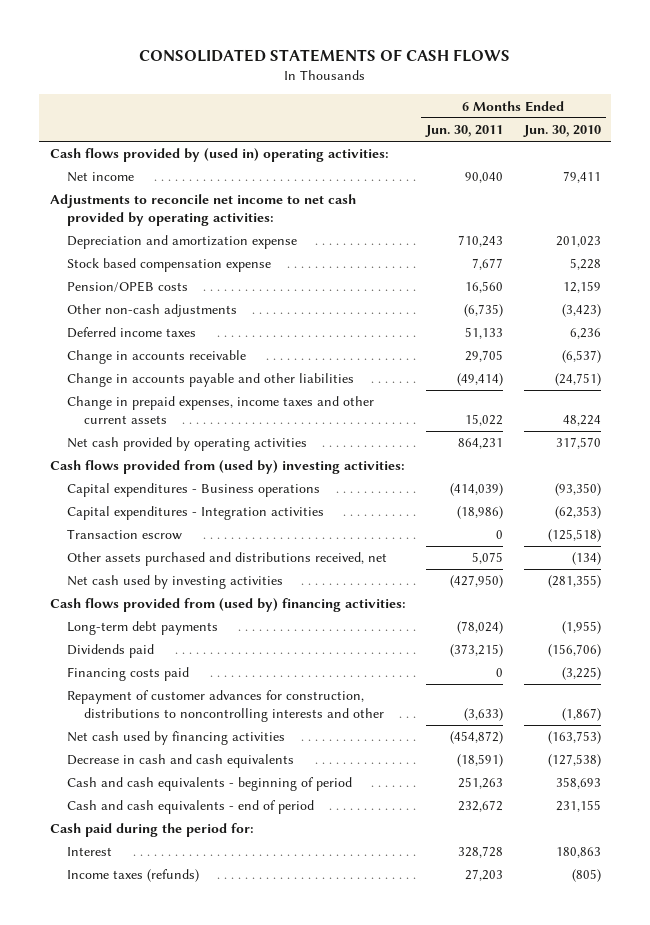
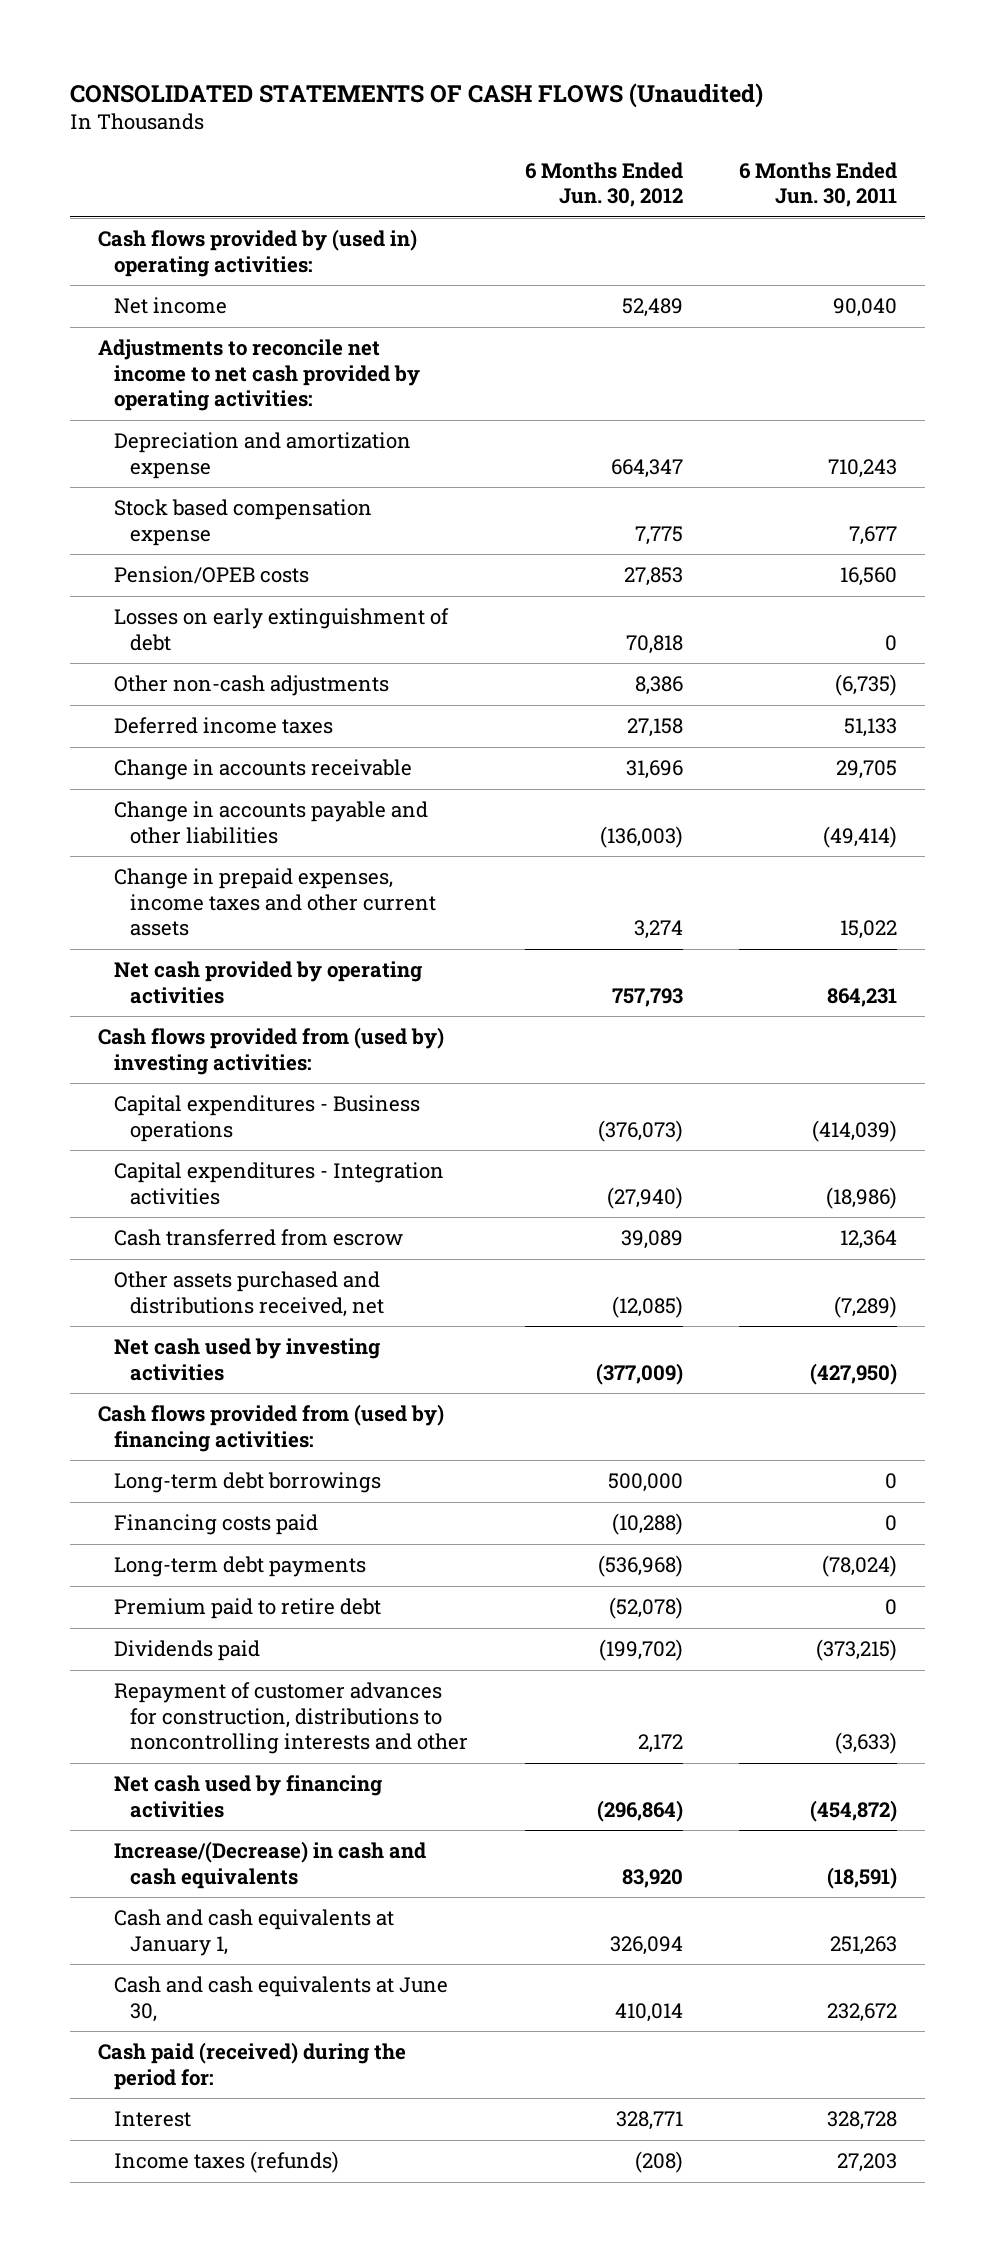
- CONSOLIDATED STATEMENTS OF CASH FLOWS
+ CONSOLIDATED STATEMENTS OF CASH FLOWS (Unaudited)
- | 6 Months Ended Jun. 30, 2011 | 6 Months Ended Jun. 30, 2010
+ | 6 Months Ended Jun. 30, 2012 | 6 Months Ended Jun. 30, 2011
+ Losses on early extinguishment of debt | 70,818 | 0
- Transaction escrow | 0 | (125,518)
- Other assets purchased and distributions received, net | 5,075 | (134)
+ Cash transferred from escrow | 39,089 | 12,364
+ Other assets purchased and distributions received, net | (12,085) | (7,289)
+ Long-term debt borrowings | 500,000 | 0
moved up: Financing costs paid | (10,288) | 0
+ Premium paid to retire debt | (52,078) | 0
- Decrease in cash and cash equivalents | (18,591) | (127,538)
- Cash and cash equivalents - beginning of period | 251,263 | 358,693
- Cash and cash equivalents - end of period | 232,672 | 231,155
- Cash paid during the period for:
+ Increase/(Decrease) in cash and cash equivalents | 83,920 | (18,591)
+ Cash and cash equivalents at January 1, | 326,094 | 251,263
+ Cash and cash equivalents at June 30, | 410,014 | 232,672
+ Cash paid (received) during the period for:

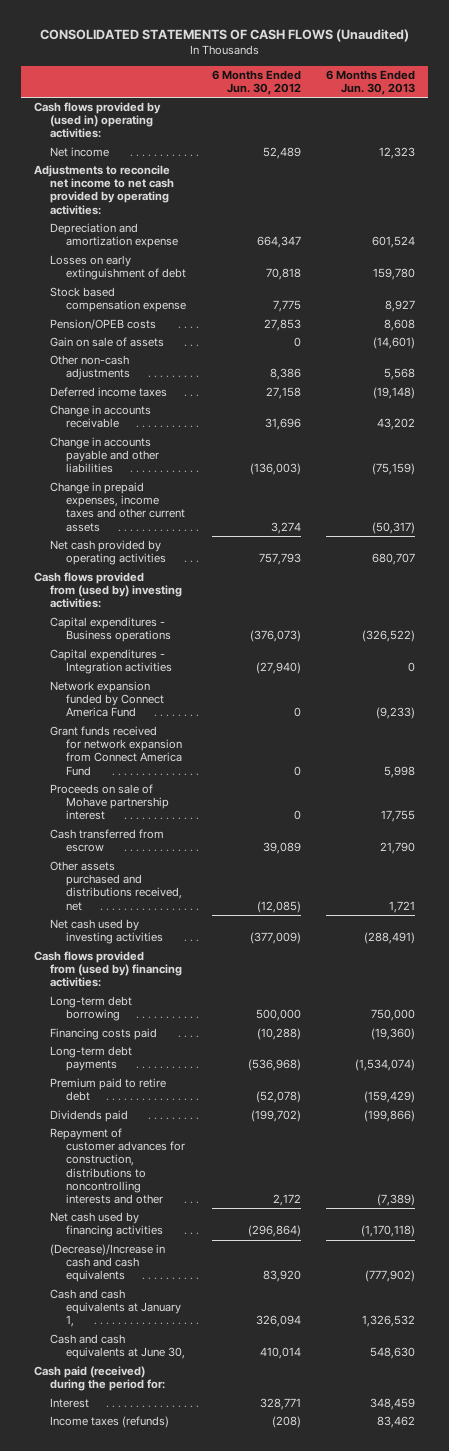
- | 6 Months Ended Jun. 30, 2012 | 6 Months Ended Jun. 30, 2011
+ | 6 Months Ended Jun. 30, 2012 | 6 Months Ended Jun. 30, 2013
moved up: Losses on early extinguishment of debt | 70,818 | 159,780
+ Gain on sale of assets | 0 | (14,601)
+ Network expansion funded by Connect America Fund | 0 | (9,233)
+ Grant funds received for network expansion from Connect America Fund | 0 | 5,998
+ Proceeds on sale of Mohave partnership interest | 0 | 17,755
- Long-term debt borrowings | 500,000 | 0
+ Long-term debt borrowing | 500,000 | 750,000
- Increase/(Decrease) in cash and cash equivalents | 83,920 | (18,591)
+ (Decrease)/Increase in cash and cash equivalents | 83,920 | (777,902)

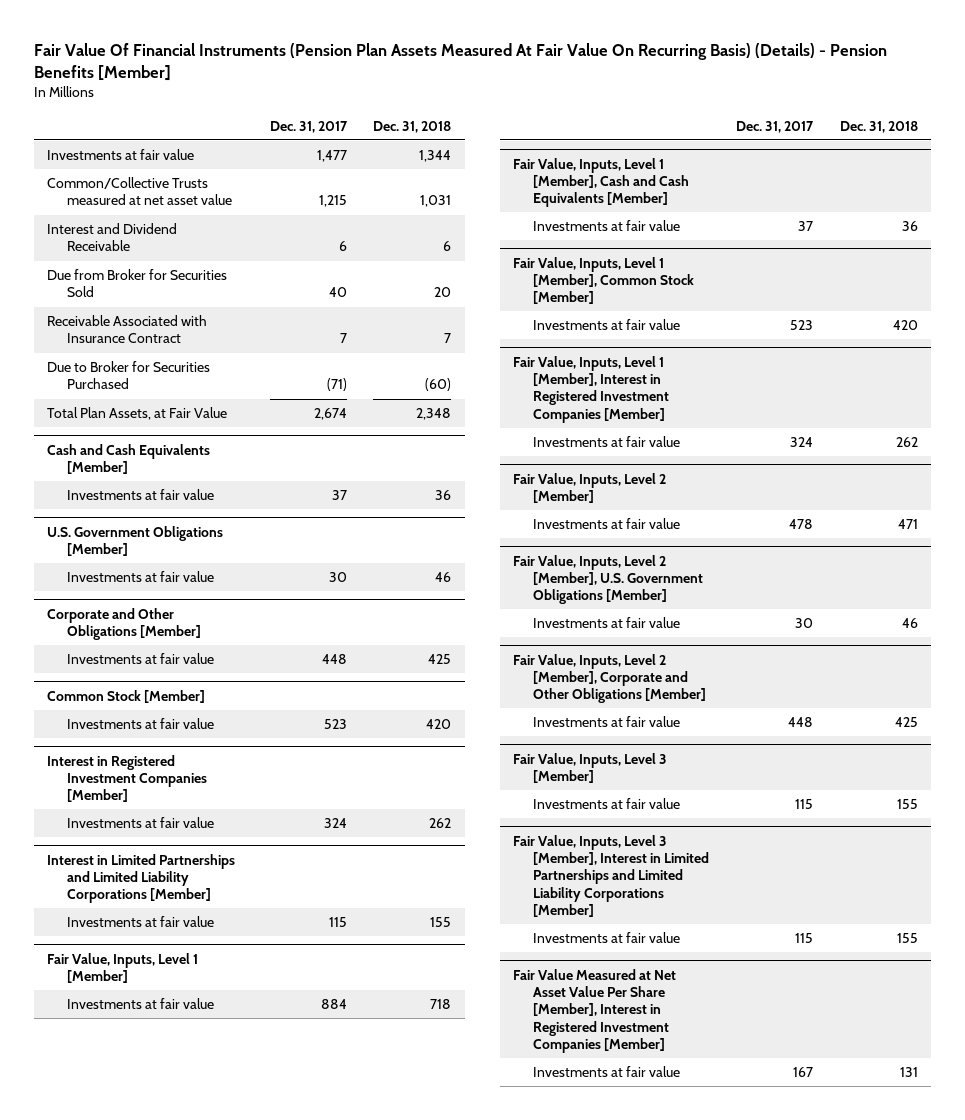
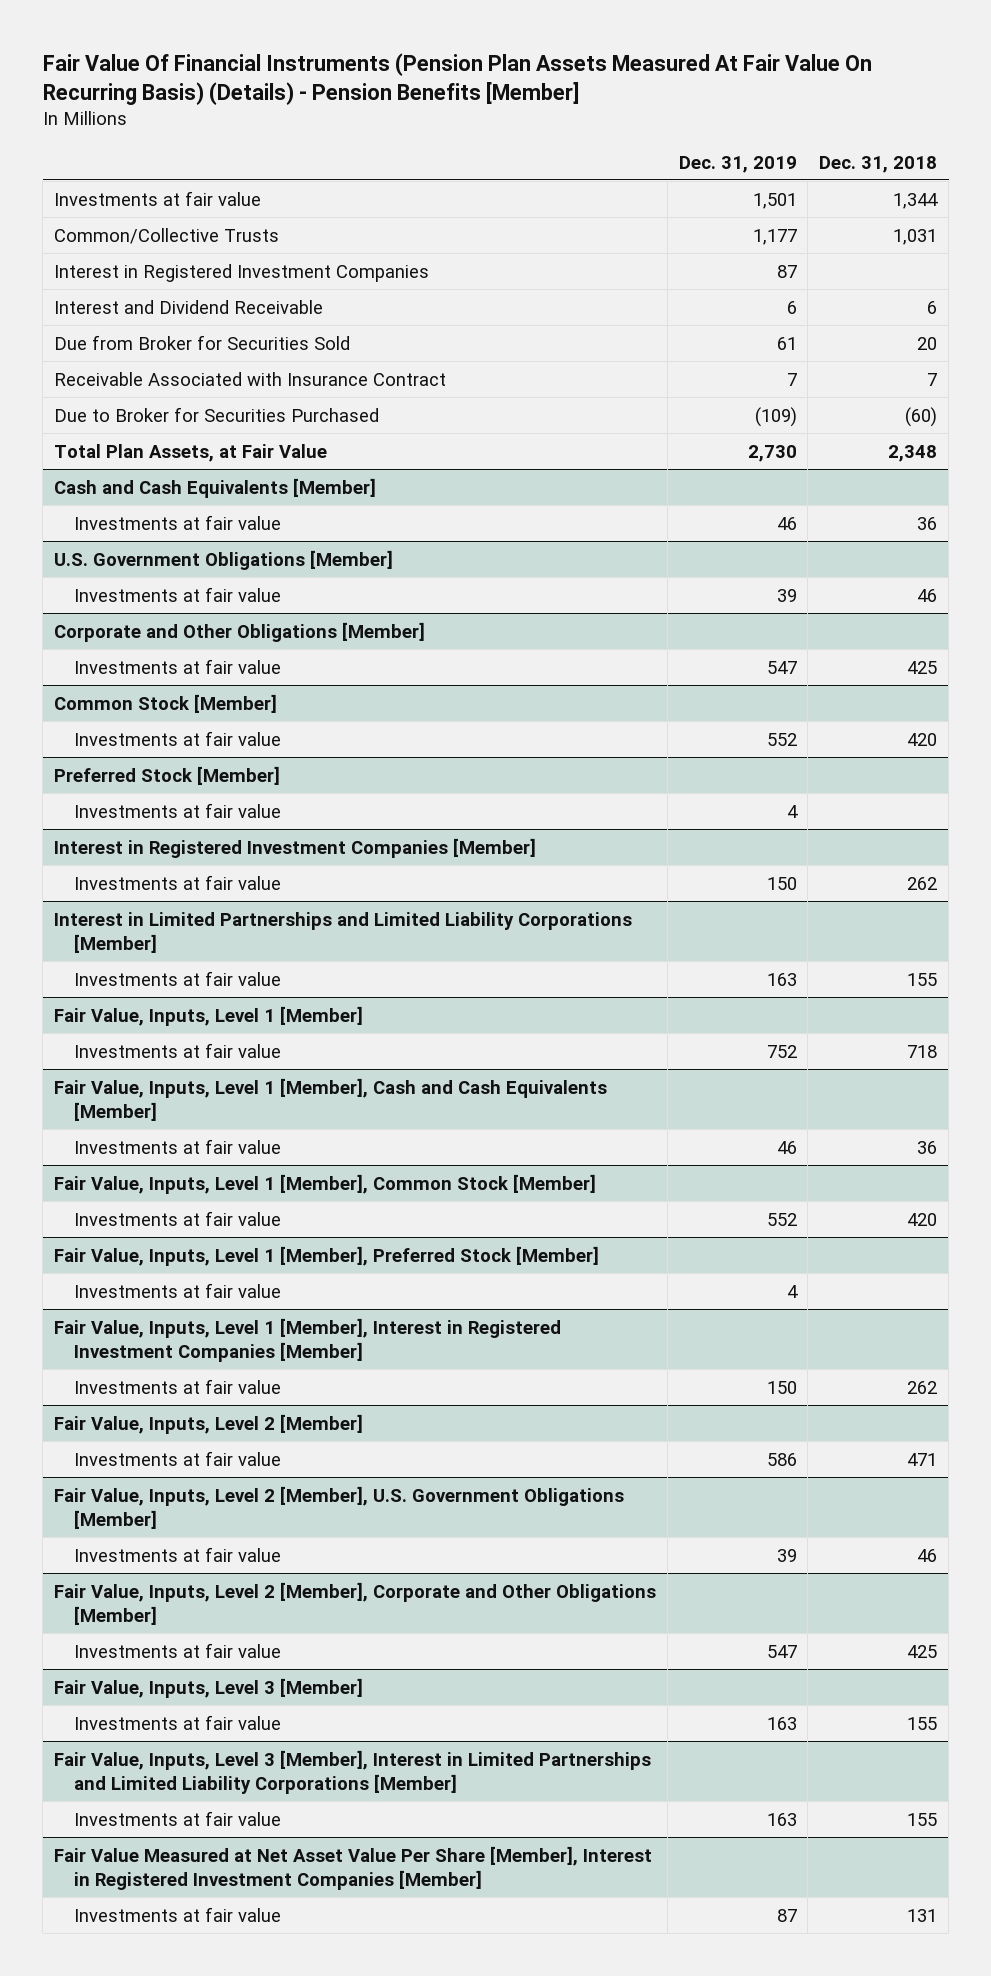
- | Dec. 31, 2017 | Dec. 31, 2018
+ | Dec. 31, 2019 | Dec. 31, 2018
- Common/Collective Trusts measured at net asset value | 1,215 | 1,031
+ Common/Collective Trusts | 1,177 | 1,031
+ Interest in Registered Investment Companies | 87 |
+ Preferred Stock [Member]
+ Investments at fair value | 4 |
+ Fair Value, Inputs, Level 1 [Member], Preferred Stock [Member]
+ Investments at fair value | 4 |

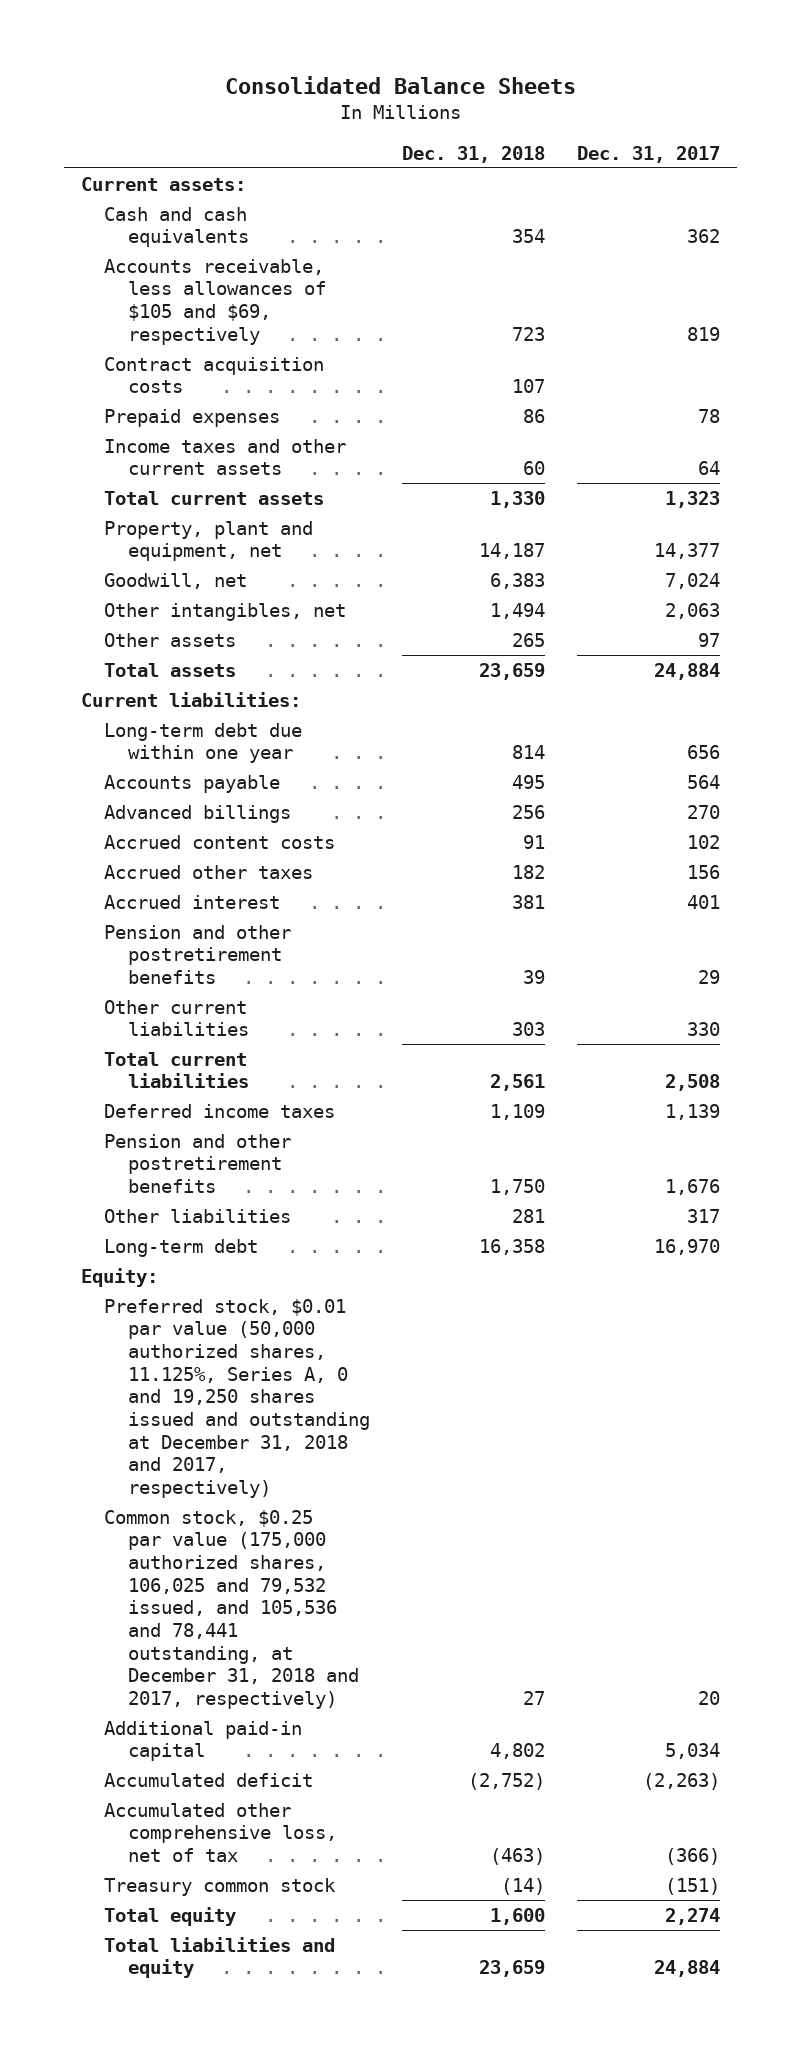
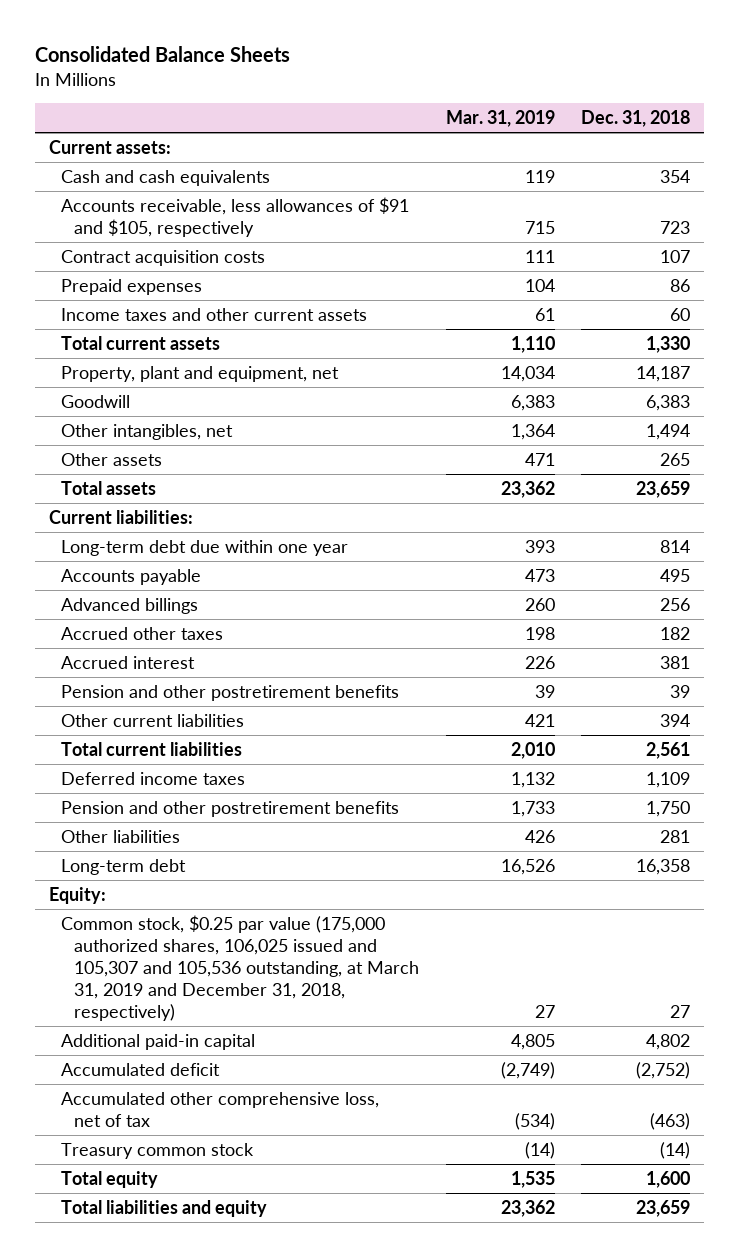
- | Dec. 31, 2018 | Dec. 31, 2017
+ | Mar. 31, 2019 | Dec. 31, 2018
- Accounts receivable, less allowances of $105 and $69, respectively | 723 | 819
+ Accounts receivable, less allowances of $91 and $105, respectively | 715 | 723
- Goodwill, net | 6,383 | 7,024
+ Goodwill | 6,383 | 6,383
- Accrued content costs | 91 | 102
- Other current liabilities | 303 | 330
+ Other current liabilities | 421 | 394
- Preferred stock, $0.01 par value (50,000 authorized shares, 11.125%, Series A, 0 and 19,250 shares issued and outstanding at December 31, 2018 and 2017, respectively)
- Common stock, $0.25 par value (175,000 authorized shares, 106,025 and 79,532 issued, and 105,536 and 78,441 outstanding, at December 31, 2018 and 2017, respectively) | 27 | 20
+ Common stock, $0.25 par value (175,000 authorized shares, 106,025 issued and 105,307 and 105,536 outstanding, at March 31, 2019 and December 31, 2018, respectively) | 27 | 27

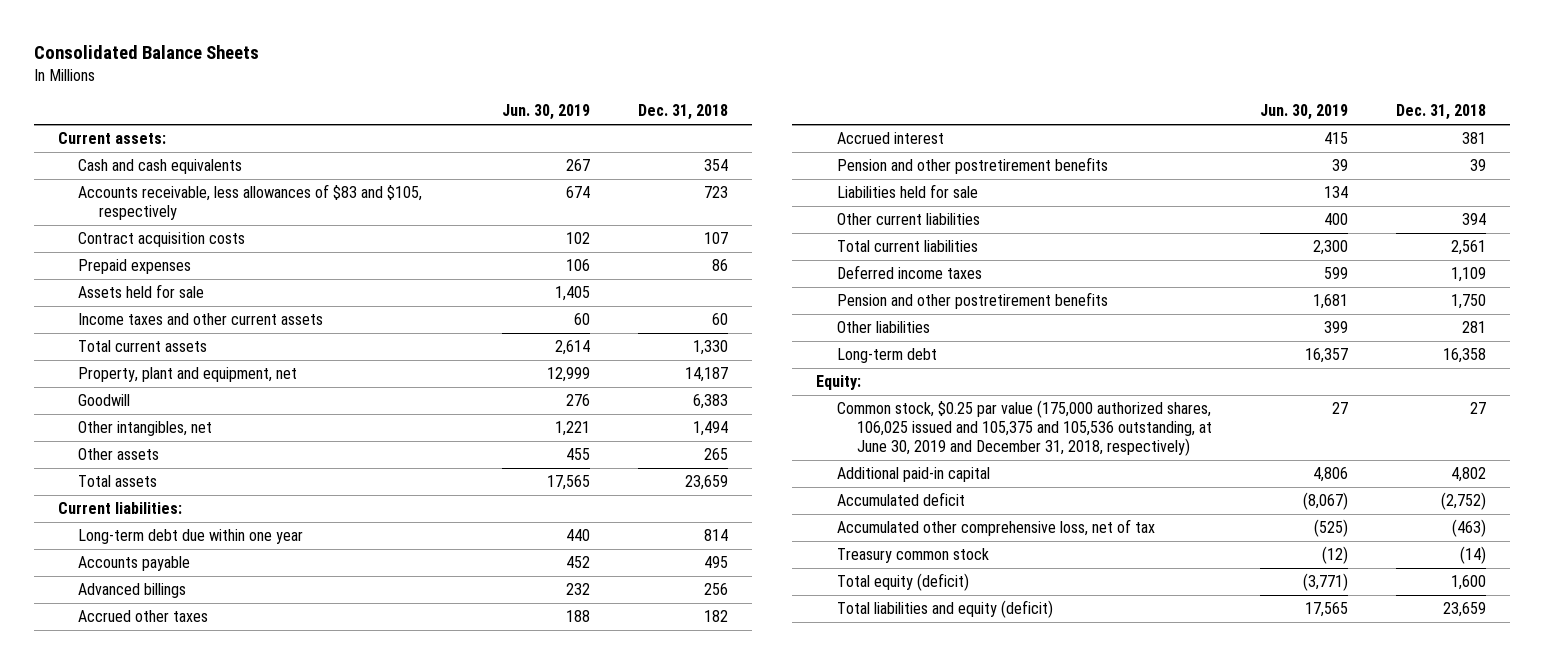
- | Mar. 31, 2019 | Dec. 31, 2018
+ | Jun. 30, 2019 | Dec. 31, 2018
- Accounts receivable, less allowances of $91 and $105, respectively | 715 | 723
+ Accounts receivable, less allowances of $83 and $105, respectively | 674 | 723
+ Assets held for sale | 1,405 |
+ Liabilities held for sale | 134 |
- Common stock, $0.25 par value (175,000 authorized shares, 106,025 issued and 105,307 and 105,536 outstanding, at March 31, 2019 and December 31, 2018, respectively) | 27 | 27
+ Common stock, $0.25 par value (175,000 authorized shares, 106,025 issued and 105,375 and 105,536 outstanding, at June 30, 2019 and December 31, 2018, respectively) | 27 | 27
- Total equity | 1,535 | 1,600
- Total liabilities and equity | 23,362 | 23,659
+ Total equity (deficit) | (3,771) | 1,600
+ Total liabilities and equity (deficit) | 17,565 | 23,659

